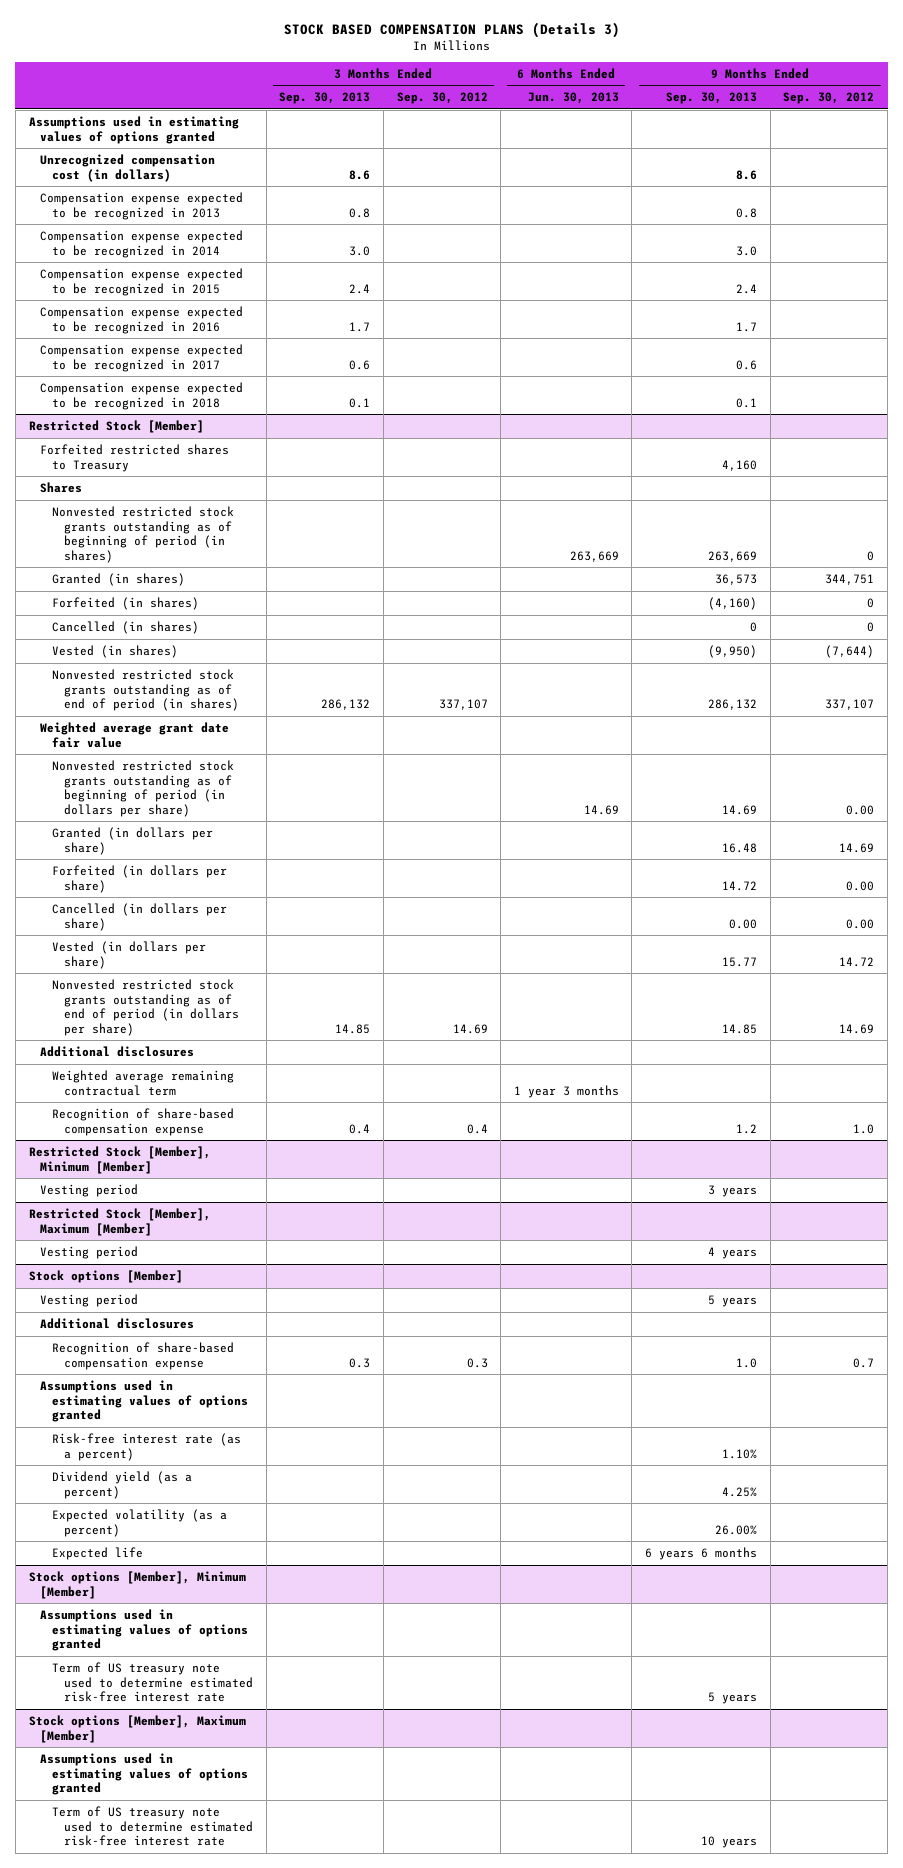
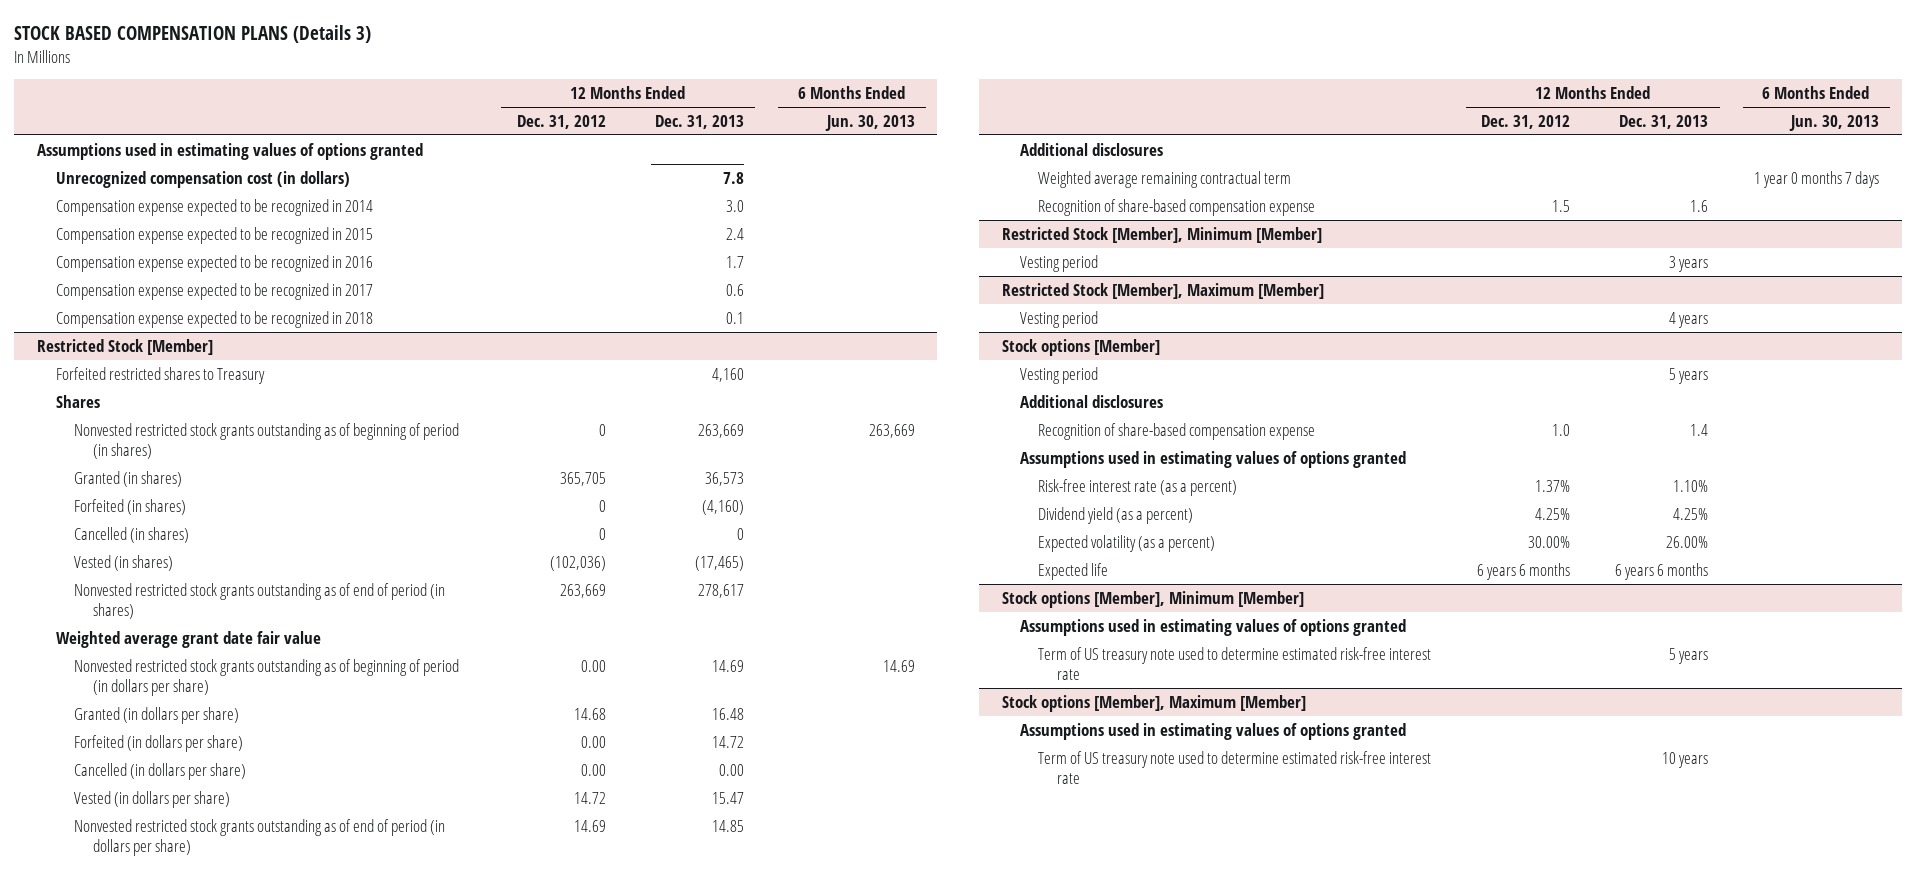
- | 3 Months Ended Sep. 30, 2013 | 3 Months Ended Sep. 30, 2012 | 6 Months Ended Jun. 30, 2013 | 9 Months Ended Sep. 30, 2013 | 9 Months Ended Sep. 30, 2012
+ | 12 Months Ended Dec. 31, 2012 | 12 Months Ended Dec. 31, 2013 | 6 Months Ended Jun. 30, 2013
- Compensation expense expected to be recognized in 2013 | 0.8 | | | 0.8 |
@ Restricted Stock [Member]
- Weighted average remaining contractual term | | | 1 year 3 months | |
+ Weighted average remaining contractual term | | | 1 year 0 months 7 days

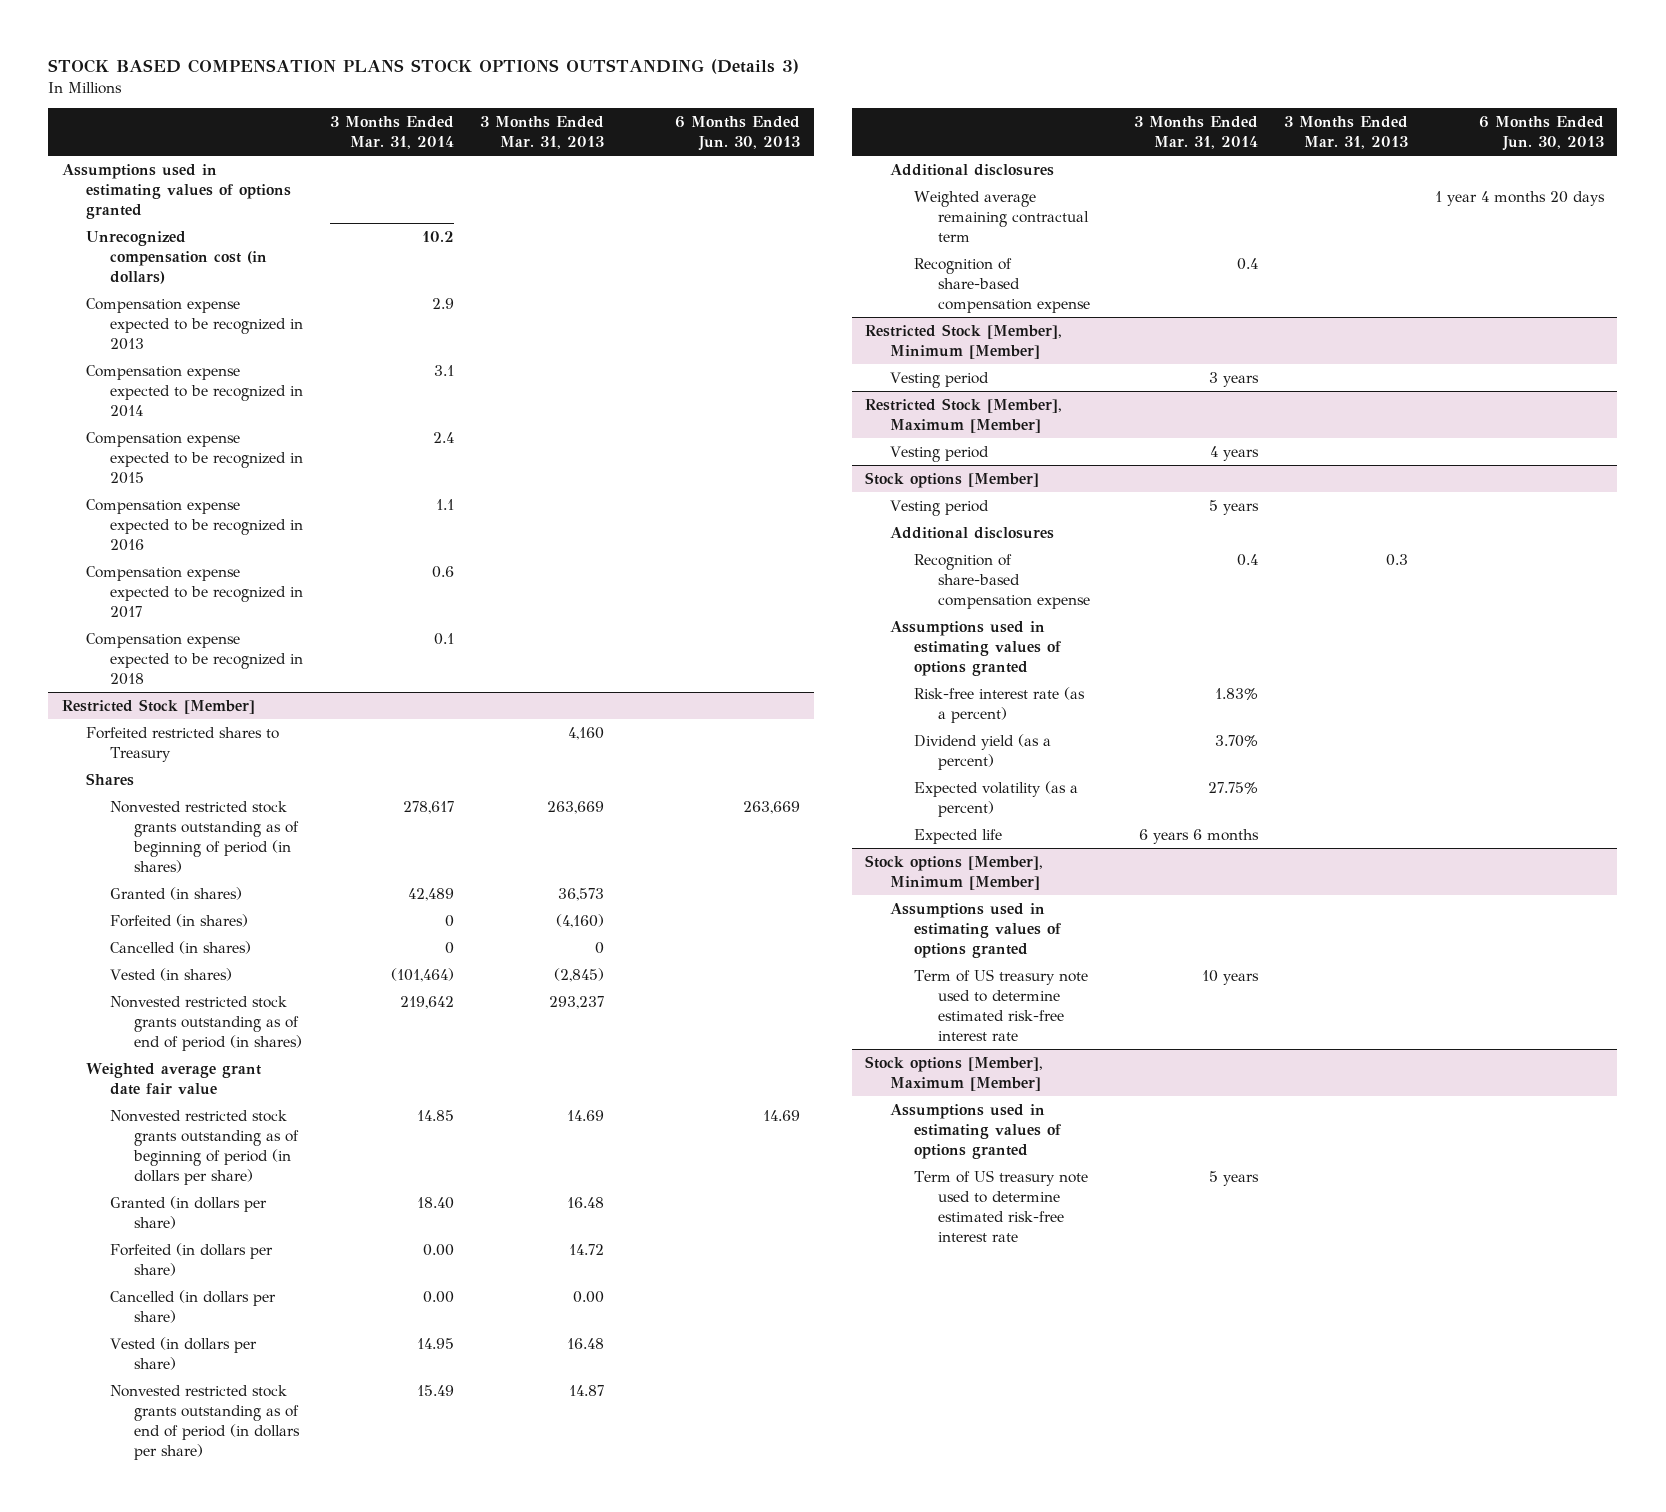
- STOCK BASED COMPENSATION PLANS (Details 3)
+ STOCK BASED COMPENSATION PLANS STOCK OPTIONS OUTSTANDING (Details 3)
- | 12 Months Ended Dec. 31, 2012 | 12 Months Ended Dec. 31, 2013 | 6 Months Ended Jun. 30, 2013
+ | 3 Months Ended Mar. 31, 2014 | 3 Months Ended Mar. 31, 2013 | 6 Months Ended Jun. 30, 2013
+ Compensation expense expected to be recognized in 2013 | 2.9 | |
@ Restricted Stock [Member]
- Weighted average remaining contractual term | | | 1 year 0 months 7 days
+ Weighted average remaining contractual term | | | 1 year 4 months 20 days

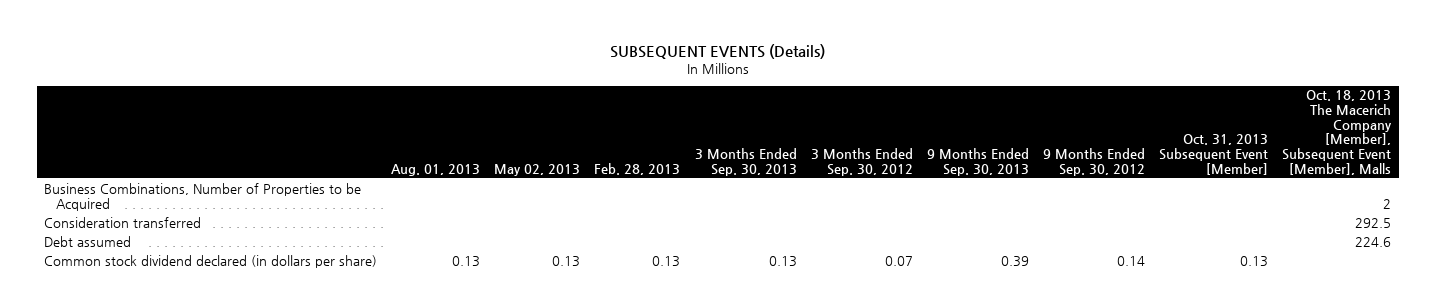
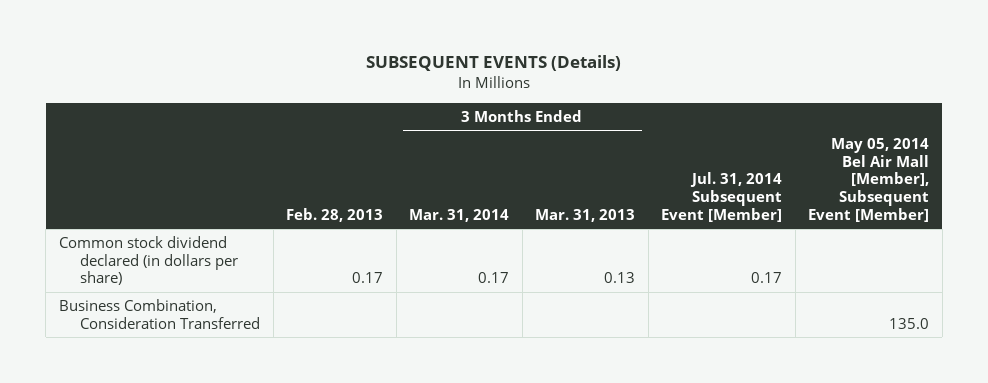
- | Aug. 01, 2013 | May 02, 2013 | Feb. 28, 2013 | 3 Months Ended Sep. 30, 2013 | 3 Months Ended Sep. 30, 2012 | 9 Months Ended Sep. 30, 2013 | 9 Months Ended Sep. 30, 2012 | Oct. 31, 2013 Subsequent Event [Member] | Oct. 18, 2013 The Macerich Company [Member], Subsequent Event [Member], Malls
+ | Feb. 28, 2013 | 3 Months Ended Mar. 31, 2014 | 3 Months Ended Mar. 31, 2013 | Jul. 31, 2014 Subsequent Event [Member] | May 05, 2014 Bel Air Mall [Member], Subsequent Event [Member]
- Business Combinations, Number of Properties to be Acquired | | | | | | | | | 2
- Consideration transferred | | | | | | | | | 292.5
- Debt assumed | | | | | | | | | 224.6
- Common stock dividend declared (in dollars per share) | 0.13 | 0.13 | 0.13 | 0.13 | 0.07 | 0.39 | 0.14 | 0.13 |
+ Common stock dividend declared (in dollars per share) | 0.17 | 0.17 | 0.13 | 0.17 |
+ Business Combination, Consideration Transferred | | | | | 135.0

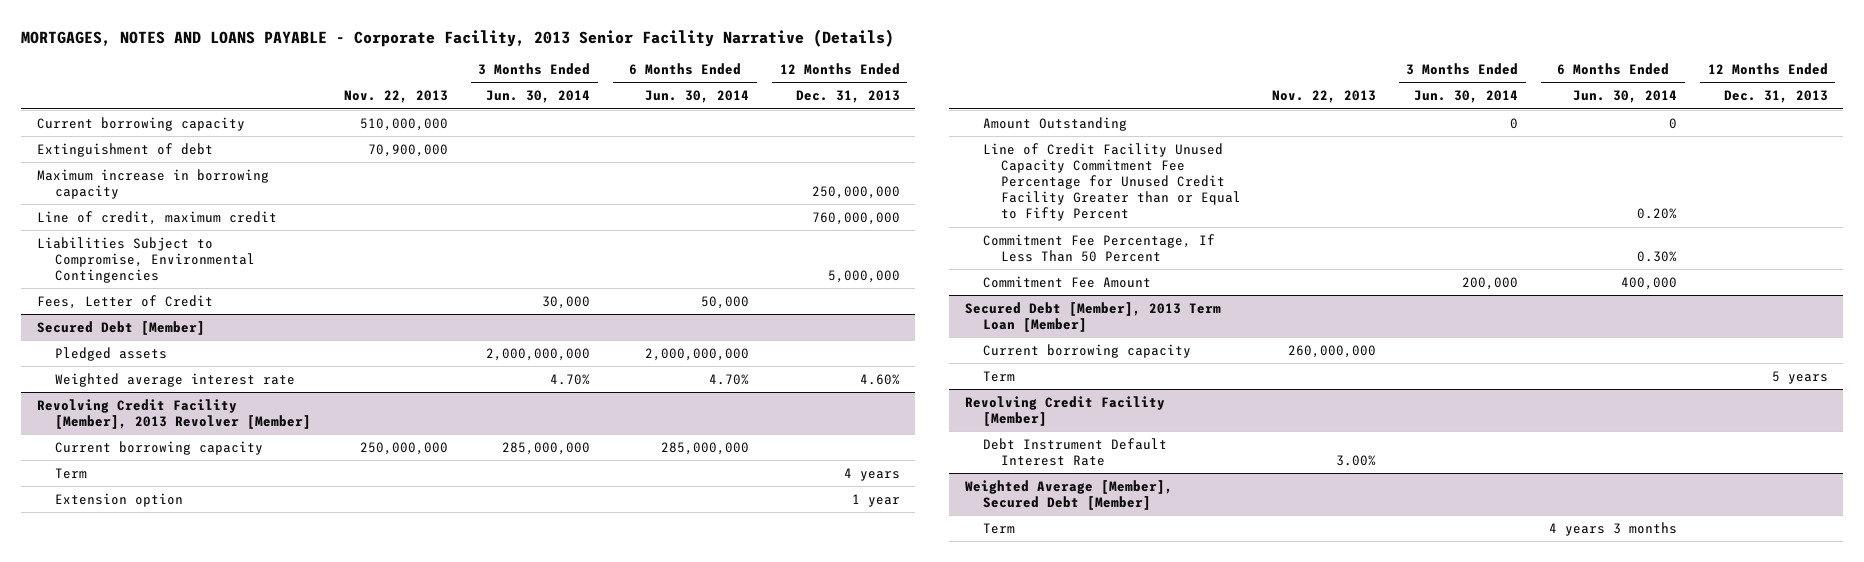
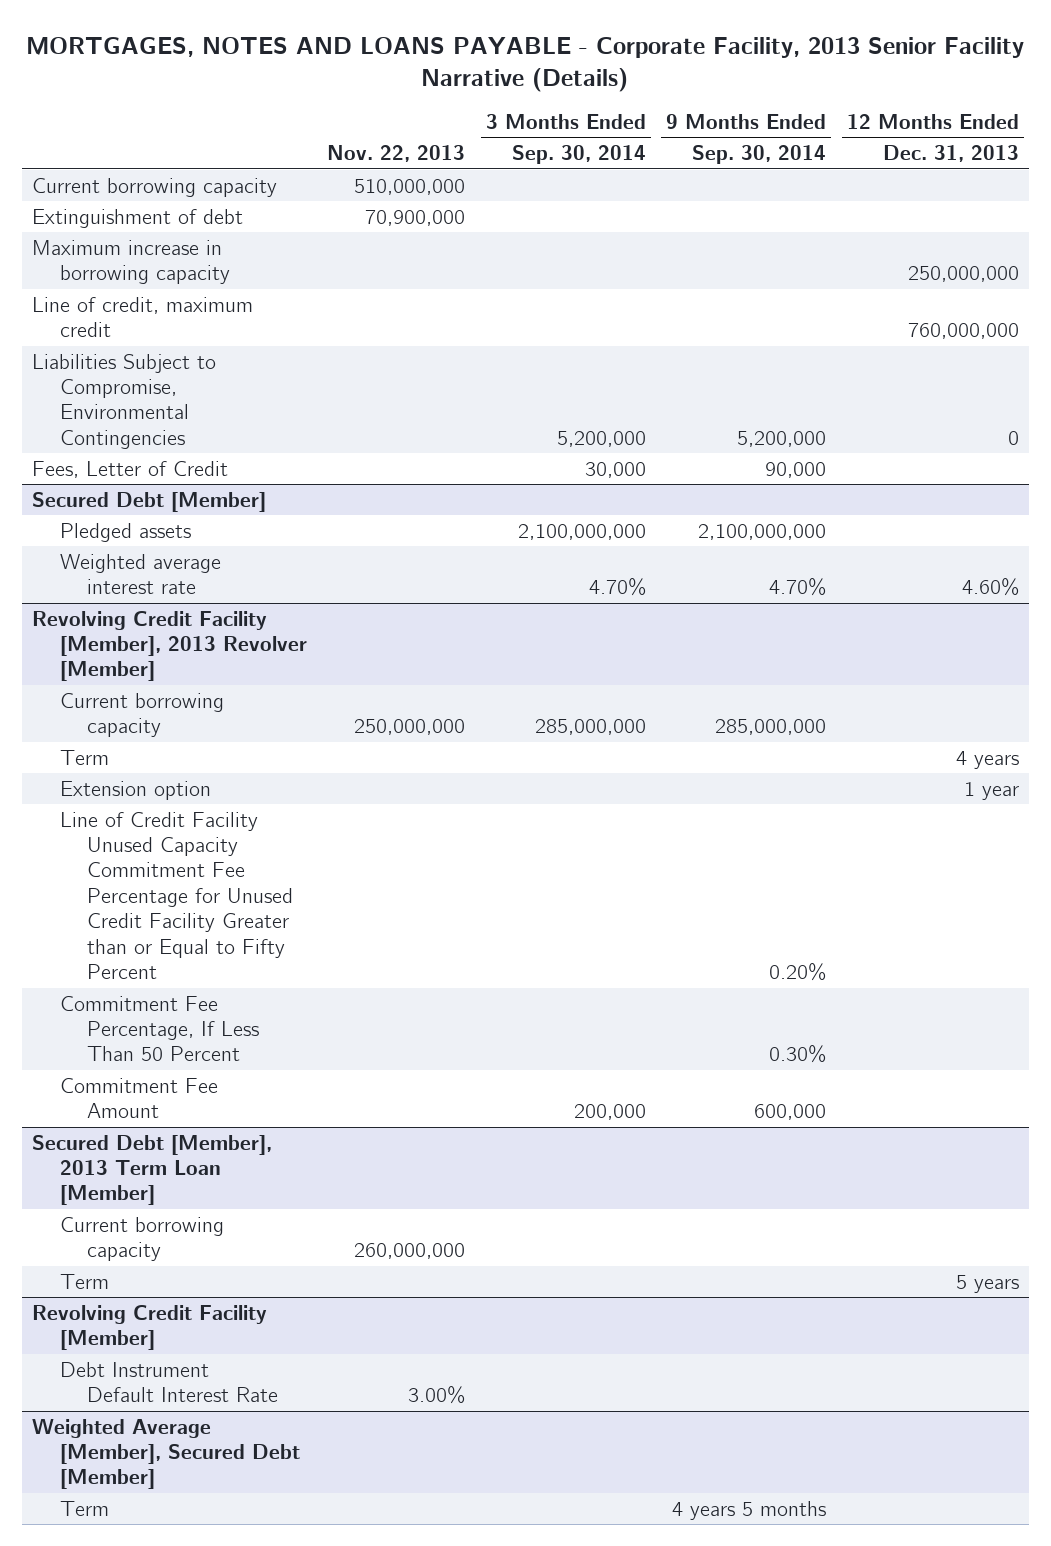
- | Nov. 22, 2013 | 3 Months Ended Jun. 30, 2014 | 6 Months Ended Jun. 30, 2014 | 12 Months Ended Dec. 31, 2013
+ | Nov. 22, 2013 | 3 Months Ended Sep. 30, 2014 | 9 Months Ended Sep. 30, 2014 | 12 Months Ended Dec. 31, 2013
- Liabilities Subject to Compromise, Environmental Contingencies | | | | 5,000,000
+ Liabilities Subject to Compromise, Environmental Contingencies | | 5,200,000 | 5,200,000 | 0
@ Revolving Credit Facility [Member], 2013 Revolver [Member]
- Amount Outstanding | | 0 | 0 |

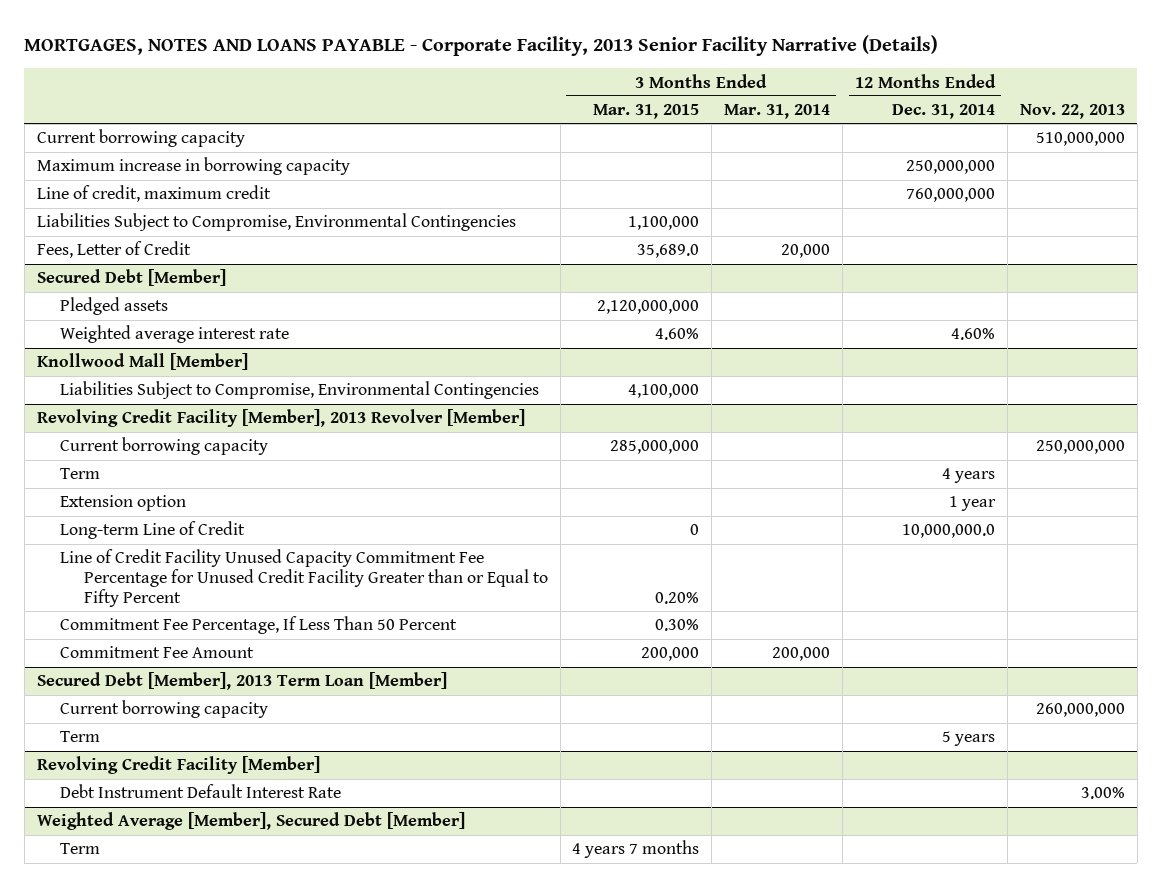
- | Nov. 22, 2013 | 3 Months Ended Sep. 30, 2014 | 9 Months Ended Sep. 30, 2014 | 12 Months Ended Dec. 31, 2013
+ | 3 Months Ended Mar. 31, 2015 | 3 Months Ended Mar. 31, 2014 | 12 Months Ended Dec. 31, 2014 | Nov. 22, 2013
- Extinguishment of debt | 70,900,000 | | |
+ Knollwood Mall [Member]
+ Liabilities Subject to Compromise, Environmental Contingencies | 4,100,000 | | |
@ Revolving Credit Facility [Member], 2013 Revolver [Member]
+ Long-term Line of Credit | 0 | | 10,000,000.0 |

